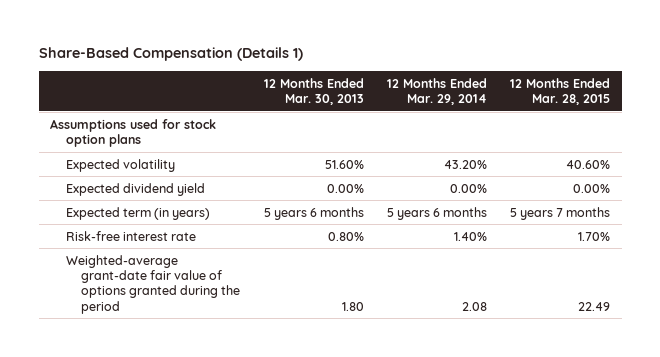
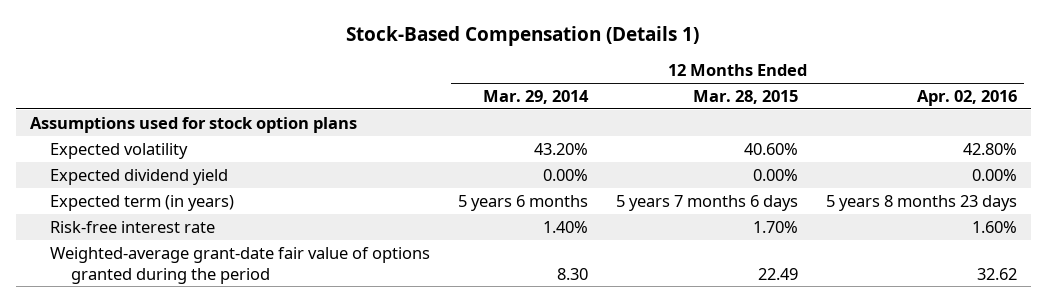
- Share-Based Compensation (Details 1)
+ Stock-Based Compensation (Details 1)
- | 12 Months Ended Mar. 30, 2013 | 12 Months Ended Mar. 29, 2014 | 12 Months Ended Mar. 28, 2015
+ | 12 Months Ended Mar. 29, 2014 | 12 Months Ended Mar. 28, 2015 | 12 Months Ended Apr. 02, 2016
- Expected term (in years) | 5 years 6 months | 5 years 6 months | 5 years 7 months
+ Expected term (in years) | 5 years 6 months | 5 years 7 months 6 days | 5 years 8 months 23 days
- Weighted-average grant-date fair value of options granted during the period | 1.80 | 2.08 | 22.49
+ Weighted-average grant-date fair value of options granted during the period | 8.30 | 22.49 | 32.62

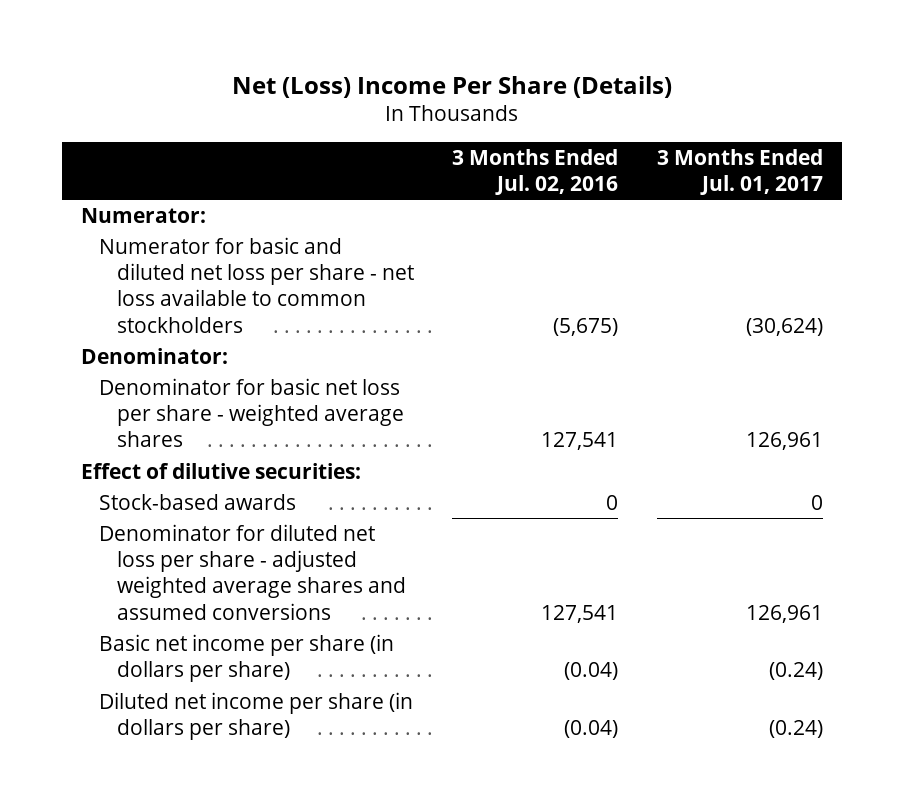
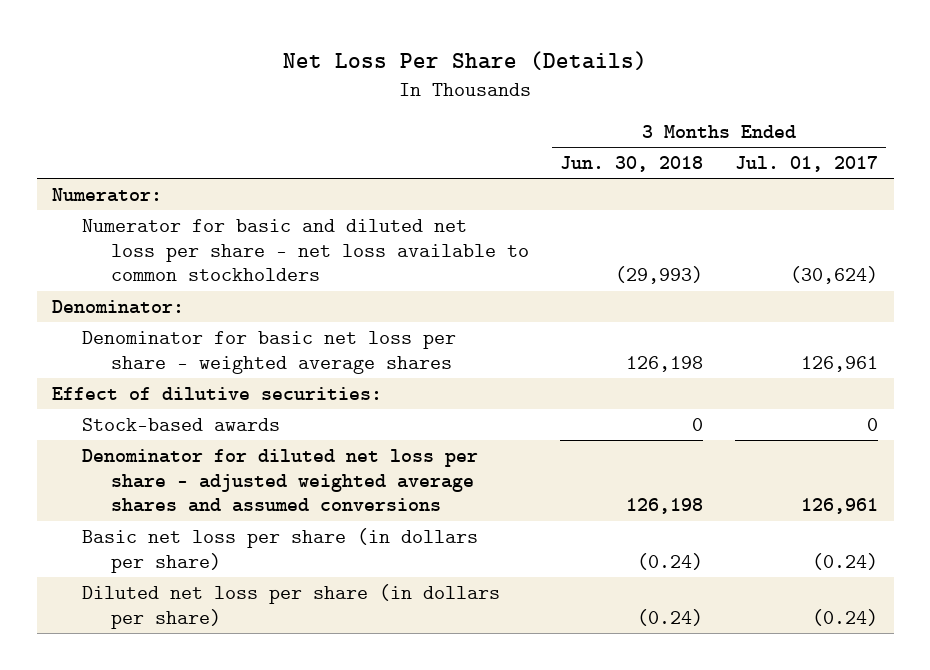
- Net (Loss) Income Per Share (Details)
+ Net Loss Per Share (Details)
- | 3 Months Ended Jul. 02, 2016 | 3 Months Ended Jul. 01, 2017
+ | 3 Months Ended Jun. 30, 2018 | 3 Months Ended Jul. 01, 2017
- Basic net income per share (in dollars per share) | (0.04) | (0.24)
- Diluted net income per share (in dollars per share) | (0.04) | (0.24)
+ Basic net loss per share (in dollars per share) | (0.24) | (0.24)
+ Diluted net loss per share (in dollars per share) | (0.24) | (0.24)

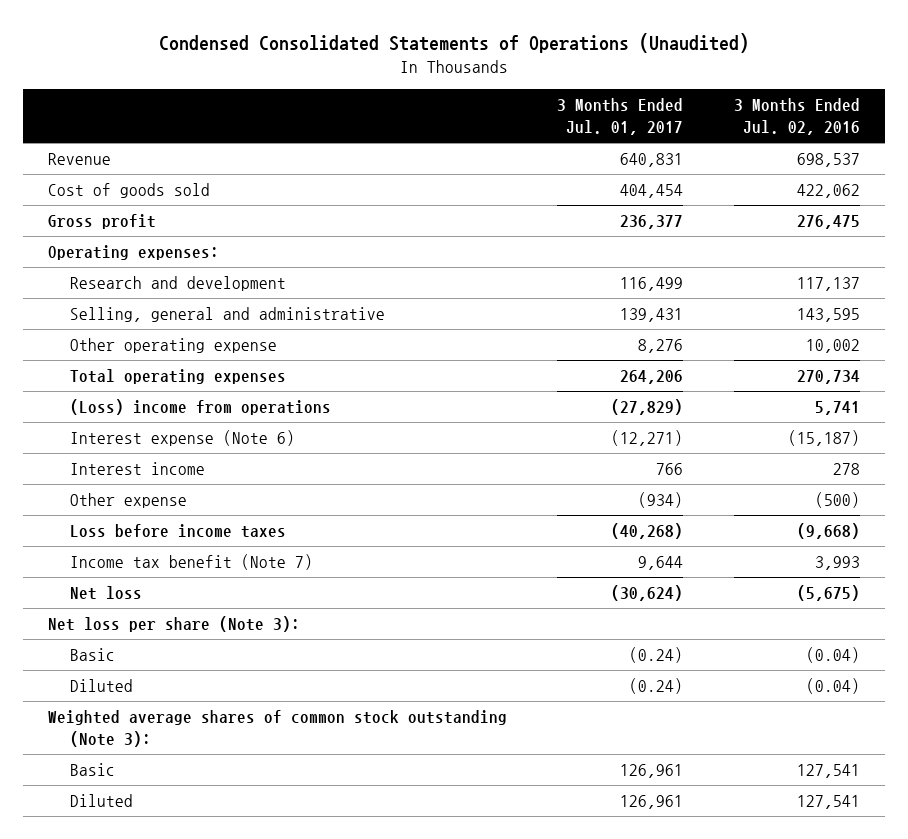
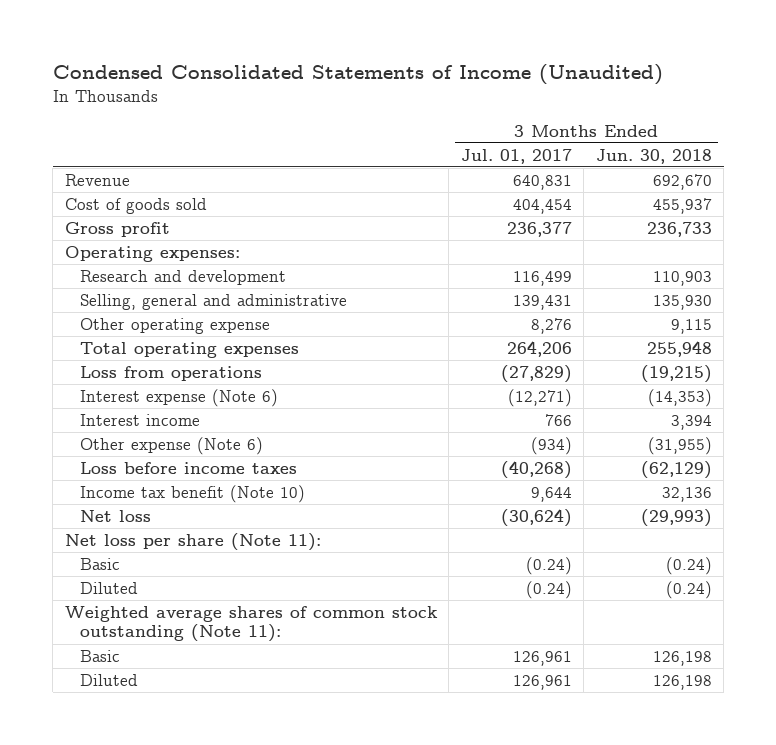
- Condensed Consolidated Statements of Operations (Unaudited)
+ Condensed Consolidated Statements of Income (Unaudited)
- | 3 Months Ended Jul. 01, 2017 | 3 Months Ended Jul. 02, 2016
+ | 3 Months Ended Jul. 01, 2017 | 3 Months Ended Jun. 30, 2018
- (Loss) income from operations | (27,829) | 5,741
+ Loss from operations | (27,829) | (19,215)
- Other expense | (934) | (500)
+ Other expense (Note 6) | (934) | (31,955)
- Income tax benefit (Note 7) | 9,644 | 3,993
+ Income tax benefit (Note 10) | 9,644 | 32,136
- Net loss per share (Note 3):
+ Net loss per share (Note 11):
- Weighted average shares of common stock outstanding (Note 3):
+ Weighted average shares of common stock outstanding (Note 11):

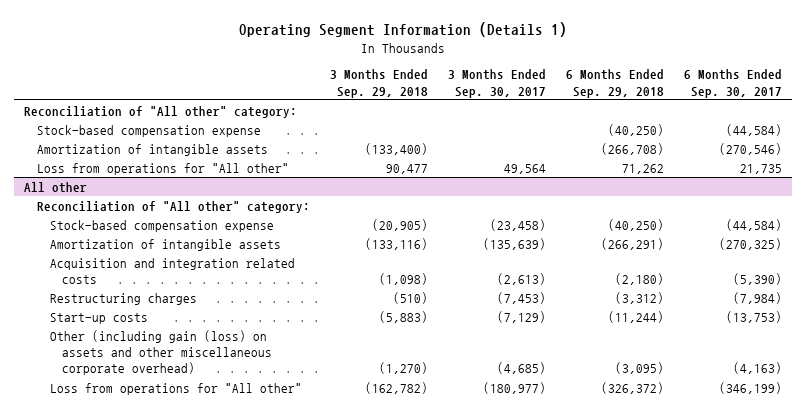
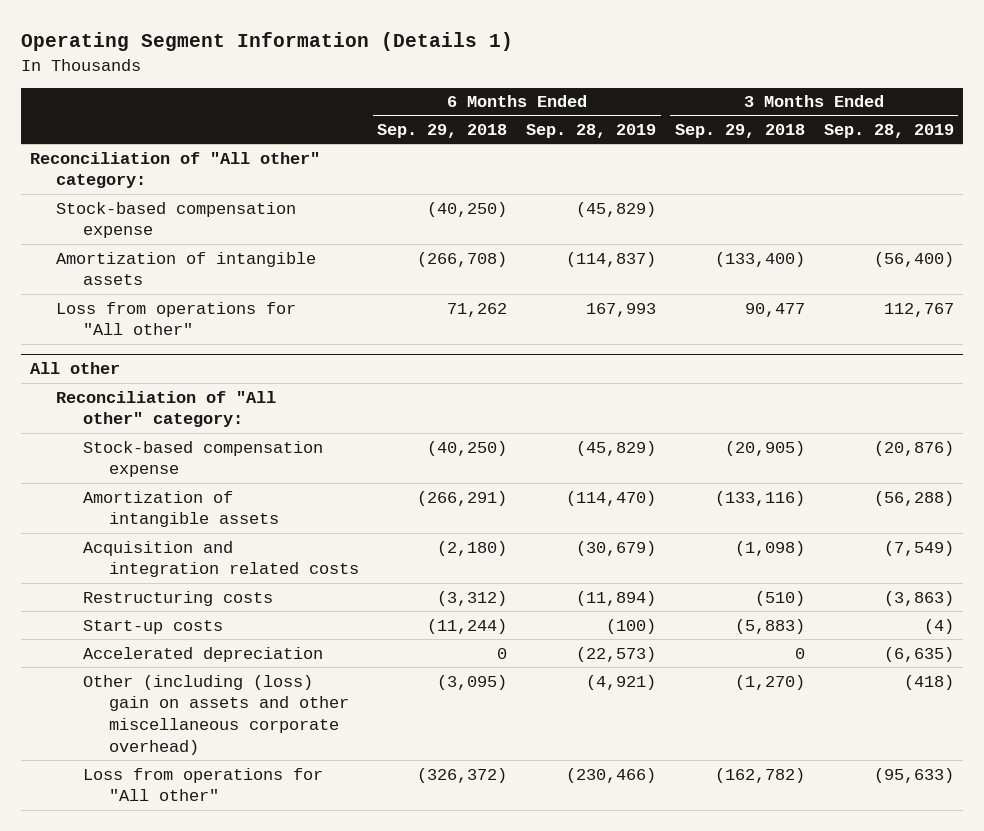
- | 3 Months Ended Sep. 29, 2018 | 3 Months Ended Sep. 30, 2017 | 6 Months Ended Sep. 29, 2018 | 6 Months Ended Sep. 30, 2017
+ | 6 Months Ended Sep. 29, 2018 | 6 Months Ended Sep. 28, 2019 | 3 Months Ended Sep. 29, 2018 | 3 Months Ended Sep. 28, 2019
@ All other
- Restructuring charges | (510) | (7,453) | (3,312) | (7,984)
+ Restructuring costs | (3,312) | (11,894) | (510) | (3,863)
- Other (including gain (loss) on assets and other miscellaneous corporate overhead) | (1,270) | (4,685) | (3,095) | (4,163)
+ Accelerated depreciation | 0 | (22,573) | 0 | (6,635)
+ Other (including (loss) gain on assets and other miscellaneous corporate overhead) | (3,095) | (4,921) | (1,270) | (418)

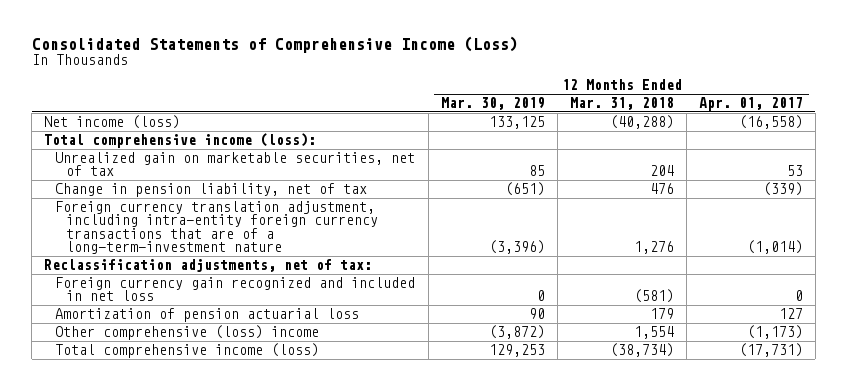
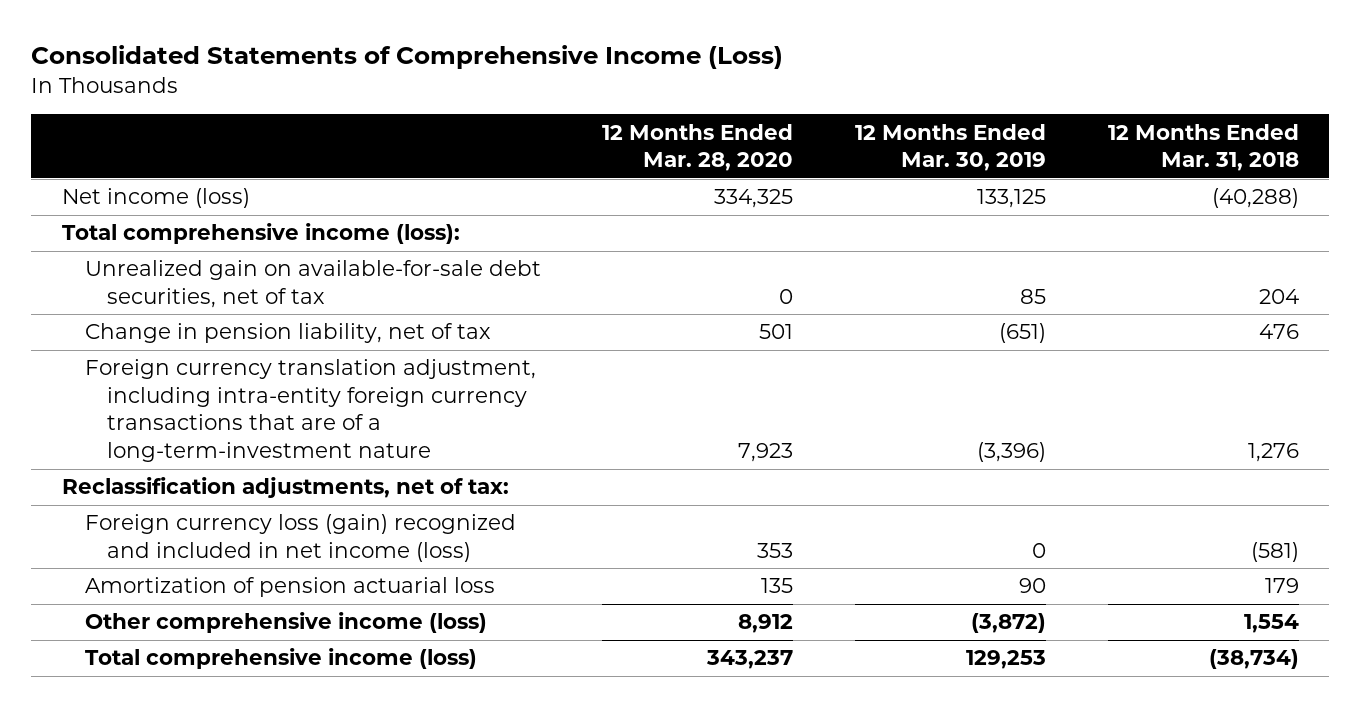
- | 12 Months Ended Mar. 30, 2019 | 12 Months Ended Mar. 31, 2018 | 12 Months Ended Apr. 01, 2017
+ | 12 Months Ended Mar. 28, 2020 | 12 Months Ended Mar. 30, 2019 | 12 Months Ended Mar. 31, 2018
- Unrealized gain on marketable securities, net of tax | 85 | 204 | 53
+ Unrealized gain on available-for-sale debt securities, net of tax | 0 | 85 | 204
- Foreign currency gain recognized and included in net loss | 0 | (581) | 0
+ Foreign currency loss (gain) recognized and included in net income (loss) | 353 | 0 | (581)
- Other comprehensive (loss) income | (3,872) | 1,554 | (1,173)
+ Other comprehensive income (loss) | 8,912 | (3,872) | 1,554

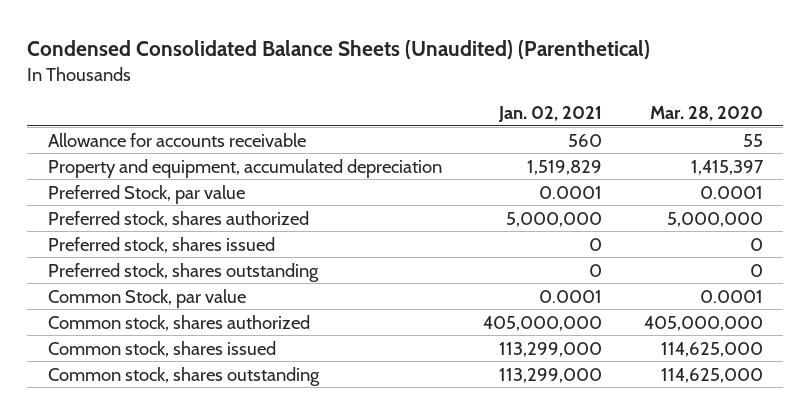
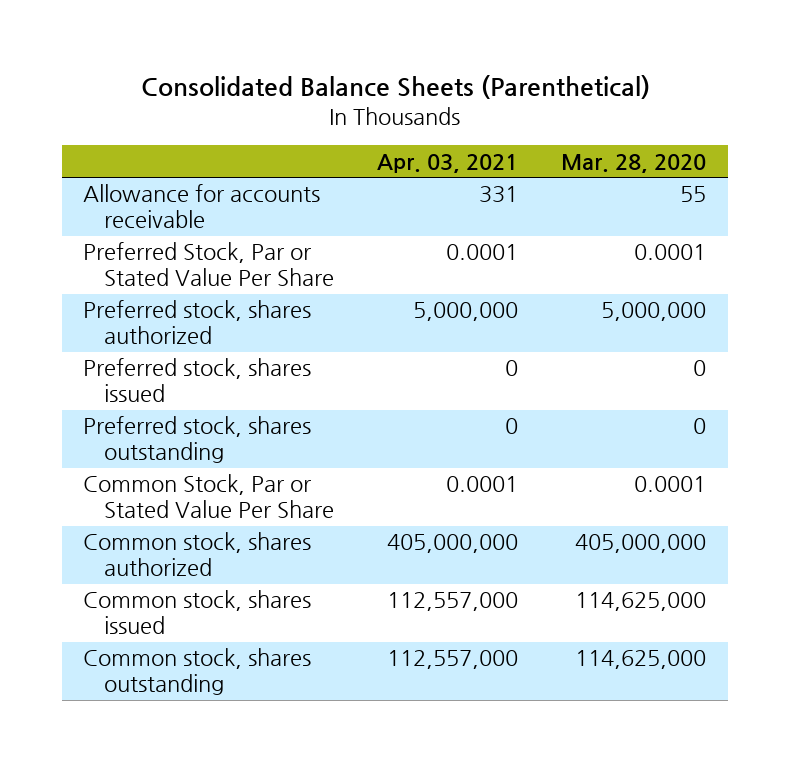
- Condensed Consolidated Balance Sheets (Unaudited) (Parenthetical)
+ Consolidated Balance Sheets (Parenthetical)
- | Jan. 02, 2021 | Mar. 28, 2020
+ | Apr. 03, 2021 | Mar. 28, 2020
- Property and equipment, accumulated depreciation | 1,519,829 | 1,415,397
- Preferred Stock, par value | 0.0001 | 0.0001
+ Preferred Stock, Par or Stated Value Per Share | 0.0001 | 0.0001
- Common Stock, par value | 0.0001 | 0.0001
+ Common Stock, Par or Stated Value Per Share | 0.0001 | 0.0001

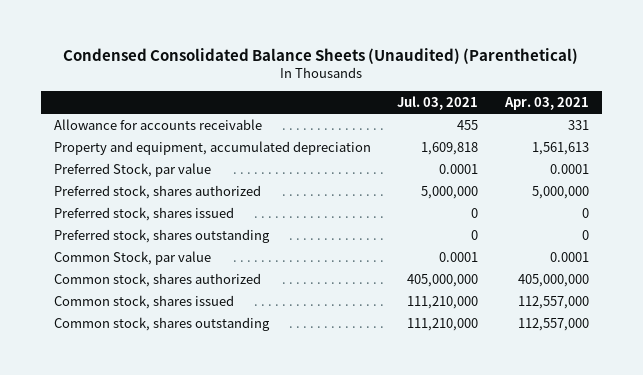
- Consolidated Balance Sheets (Parenthetical)
+ Condensed Consolidated Balance Sheets (Unaudited) (Parenthetical)
- | Apr. 03, 2021 | Mar. 28, 2020
+ | Jul. 03, 2021 | Apr. 03, 2021
- Preferred Stock, Par or Stated Value Per Share | 0.0001 | 0.0001
+ Property and equipment, accumulated depreciation | 1,609,818 | 1,561,613
+ Preferred Stock, par value | 0.0001 | 0.0001
- Common Stock, Par or Stated Value Per Share | 0.0001 | 0.0001
+ Common Stock, par value | 0.0001 | 0.0001

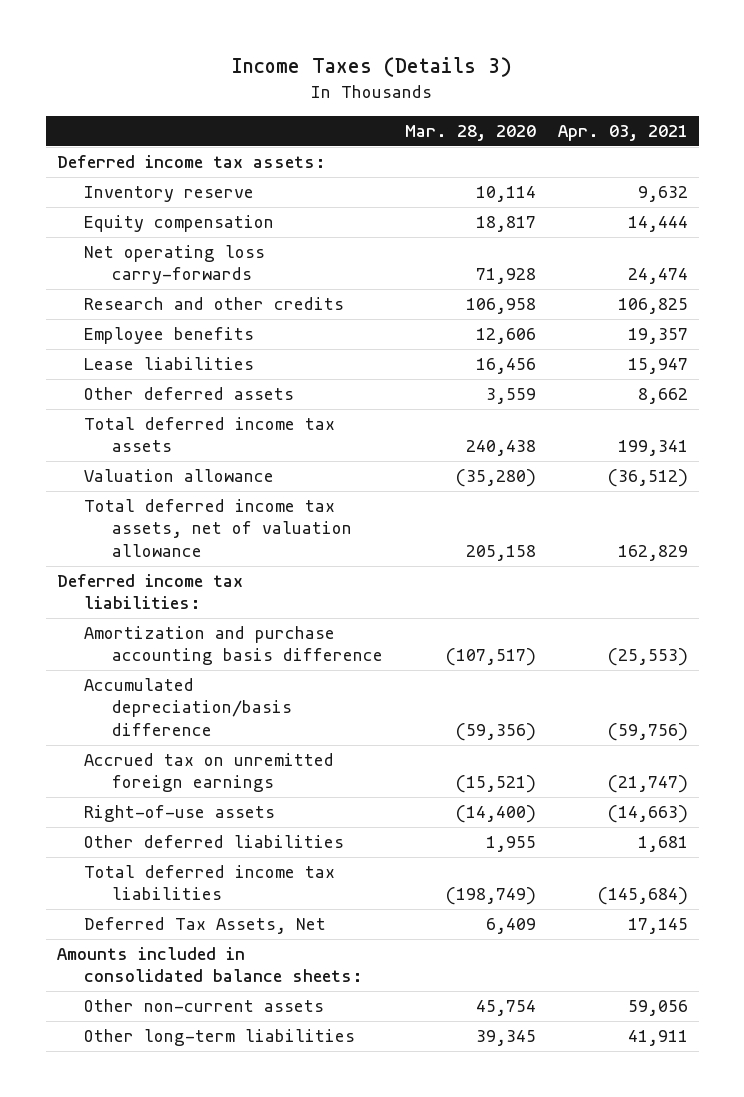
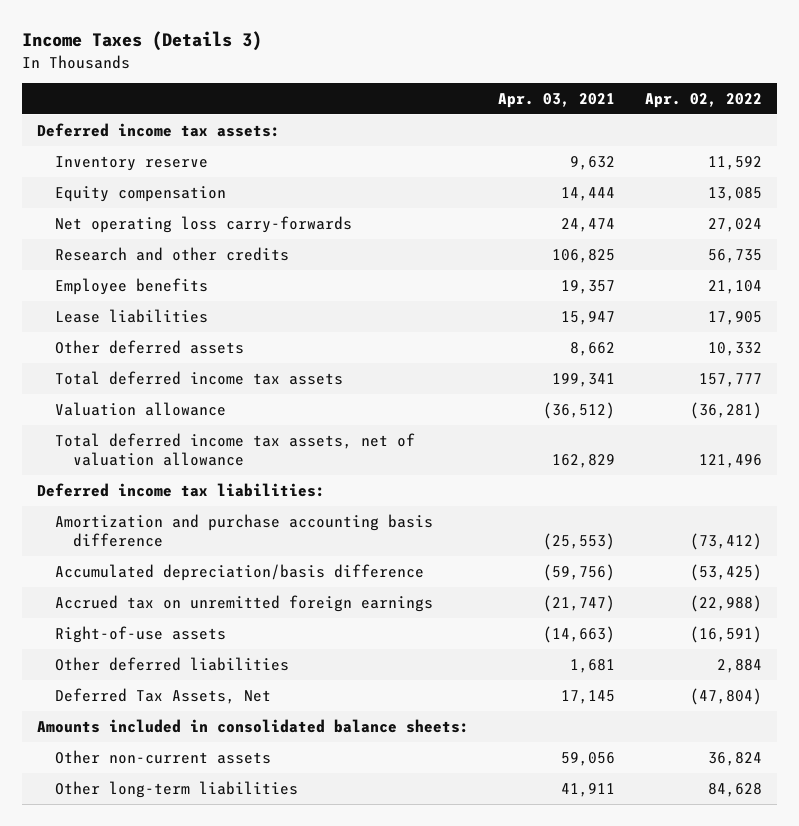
- | Mar. 28, 2020 | Apr. 03, 2021
+ | Apr. 03, 2021 | Apr. 02, 2022
- Total deferred income tax liabilities | (198,749) | (145,684)

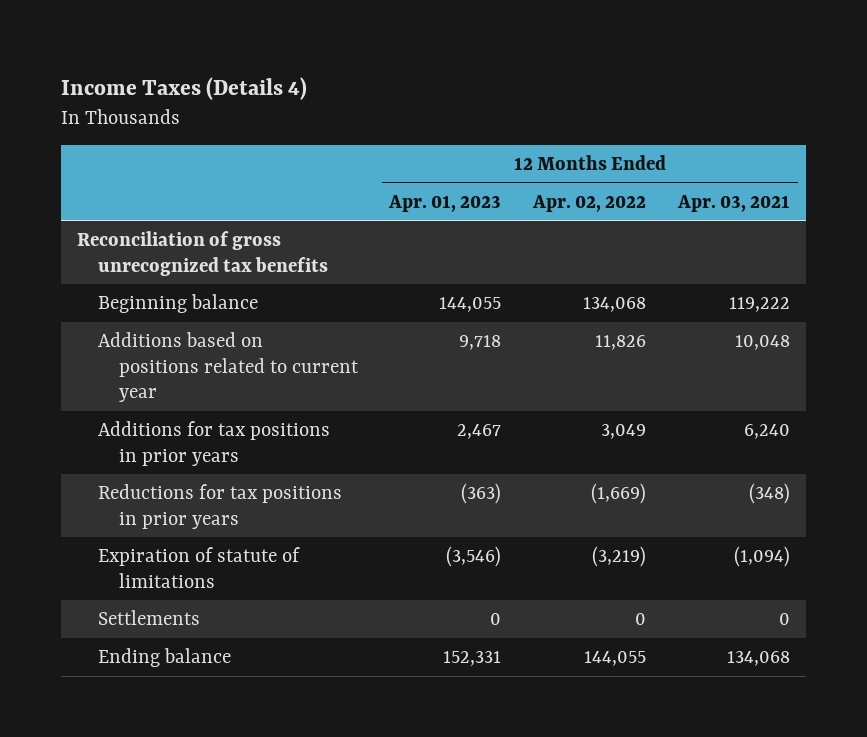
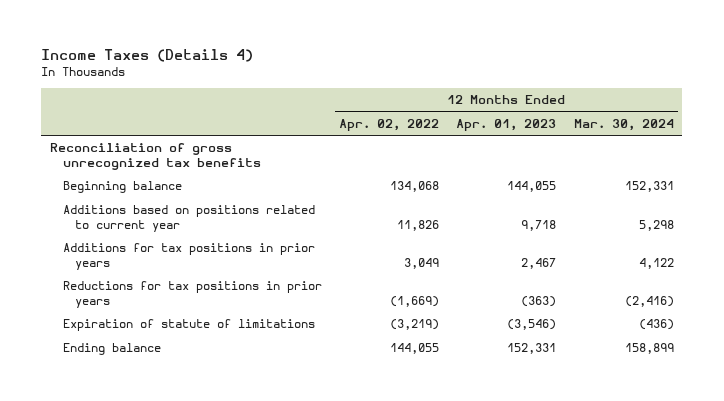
- | 12 Months Ended Apr. 01, 2023 | 12 Months Ended Apr. 02, 2022 | 12 Months Ended Apr. 03, 2021
+ | 12 Months Ended Apr. 02, 2022 | 12 Months Ended Apr. 01, 2023 | 12 Months Ended Mar. 30, 2024
- Settlements | 0 | 0 | 0

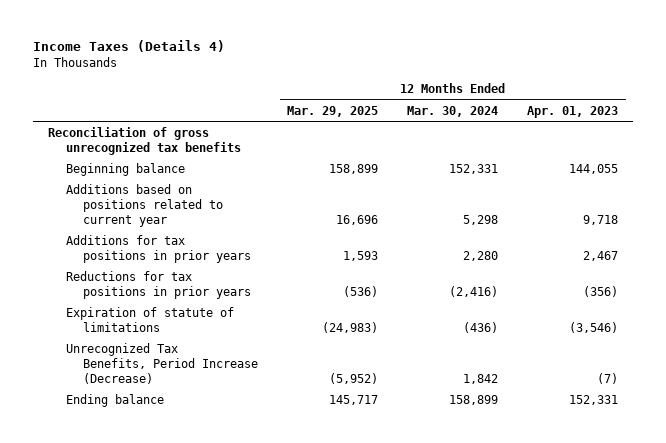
- | 12 Months Ended Apr. 02, 2022 | 12 Months Ended Apr. 01, 2023 | 12 Months Ended Mar. 30, 2024
+ | 12 Months Ended Mar. 29, 2025 | 12 Months Ended Mar. 30, 2024 | 12 Months Ended Apr. 01, 2023
- Additions for tax positions in prior years | 3,049 | 2,467 | 4,122
- Reductions for tax positions in prior years | (1,669) | (363) | (2,416)
+ Additions for tax positions in prior years | 1,593 | 2,280 | 2,467
+ Reductions for tax positions in prior years | (536) | (2,416) | (356)
+ Unrecognized Tax Benefits, Period Increase (Decrease) | (5,952) | 1,842 | (7)

